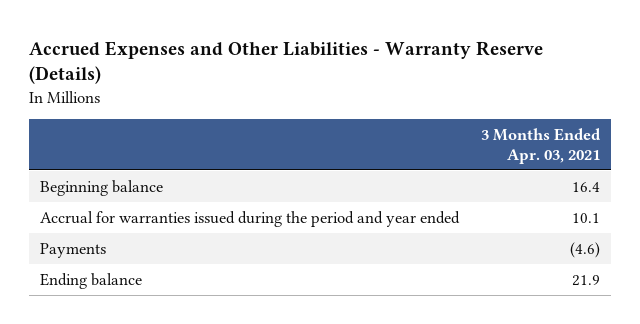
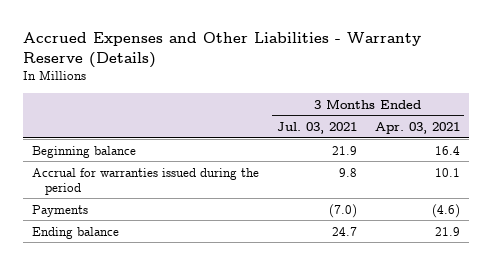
- | 3 Months Ended Apr. 03, 2021
+ | 3 Months Ended Jul. 03, 2021 | 3 Months Ended Apr. 03, 2021
- Accrual for warranties issued during the period and year ended | 10.1
+ Accrual for warranties issued during the period | 9.8 | 10.1

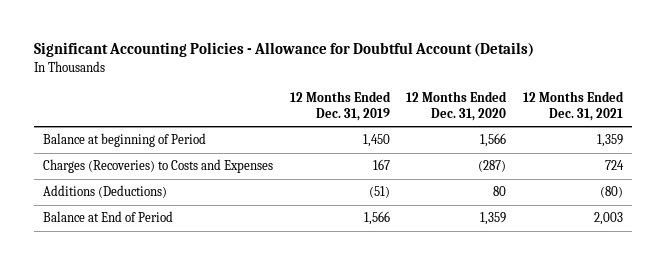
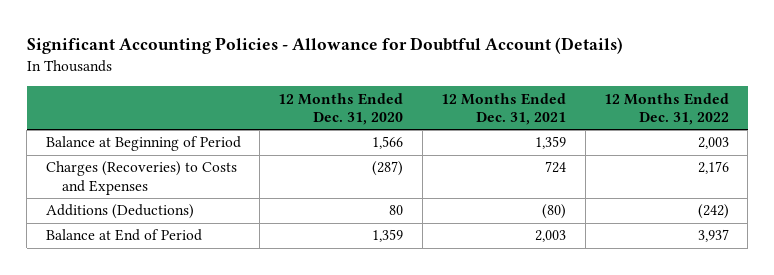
- | 12 Months Ended Dec. 31, 2019 | 12 Months Ended Dec. 31, 2020 | 12 Months Ended Dec. 31, 2021
+ | 12 Months Ended Dec. 31, 2020 | 12 Months Ended Dec. 31, 2021 | 12 Months Ended Dec. 31, 2022
- Balance at beginning of Period | 1,450 | 1,566 | 1,359
+ Balance at Beginning of Period | 1,566 | 1,359 | 2,003

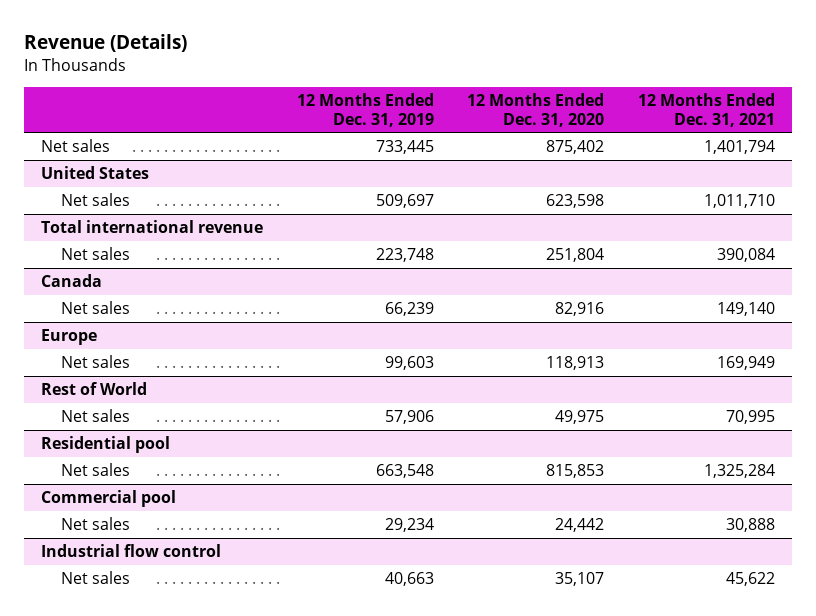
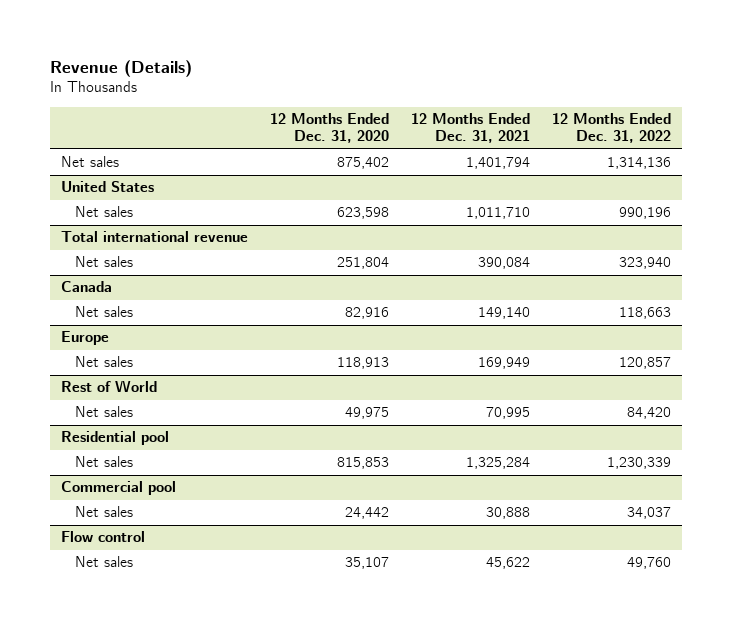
- | 12 Months Ended Dec. 31, 2019 | 12 Months Ended Dec. 31, 2020 | 12 Months Ended Dec. 31, 2021
+ | 12 Months Ended Dec. 31, 2020 | 12 Months Ended Dec. 31, 2021 | 12 Months Ended Dec. 31, 2022
- Industrial flow control
+ Flow control

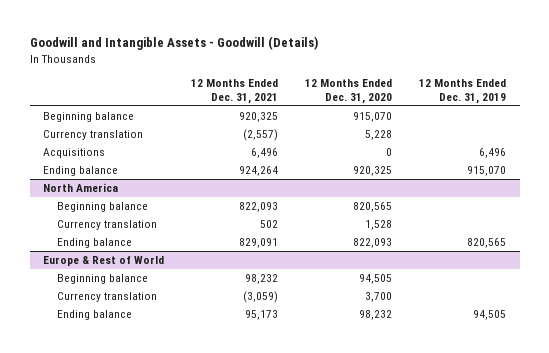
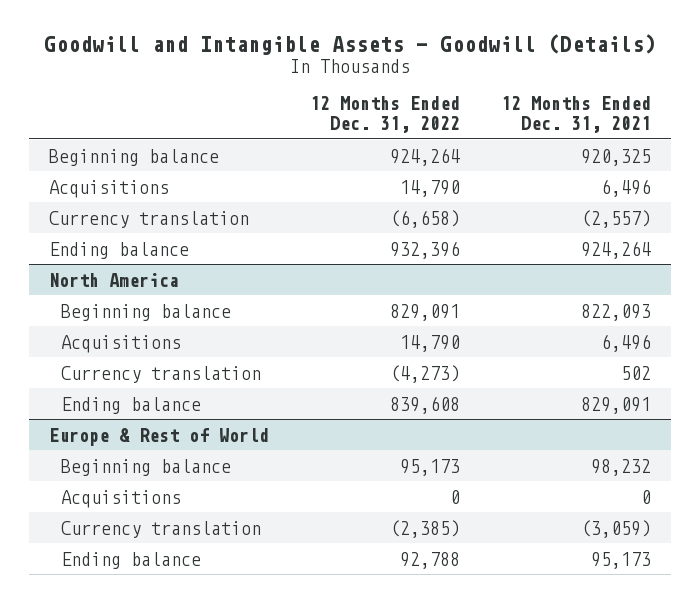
- | 12 Months Ended Dec. 31, 2021 | 12 Months Ended Dec. 31, 2020 | 12 Months Ended Dec. 31, 2019
+ | 12 Months Ended Dec. 31, 2022 | 12 Months Ended Dec. 31, 2021
moved down: Currency translation | (6,658) | (2,557)
@ North America
+ Acquisitions | 14,790 | 6,496
@ Europe & Rest of World
+ Acquisitions | 0 | 0

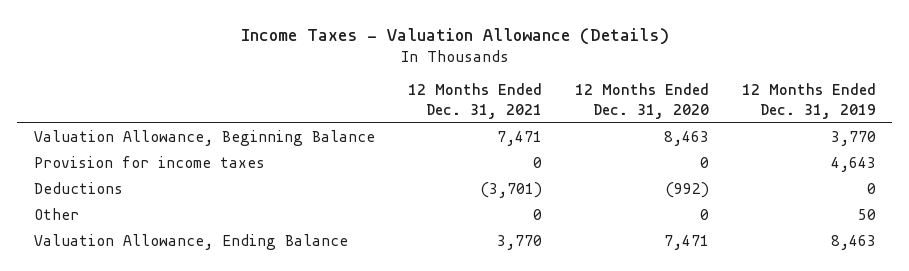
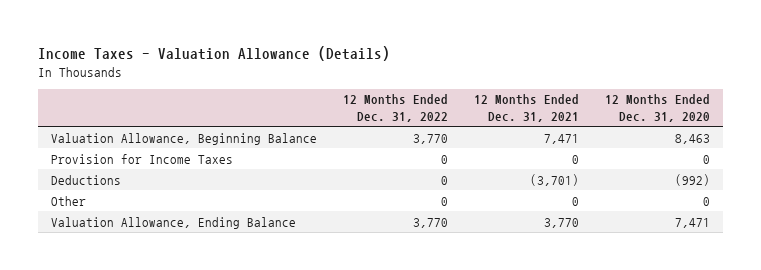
- | 12 Months Ended Dec. 31, 2021 | 12 Months Ended Dec. 31, 2020 | 12 Months Ended Dec. 31, 2019
+ | 12 Months Ended Dec. 31, 2022 | 12 Months Ended Dec. 31, 2021 | 12 Months Ended Dec. 31, 2020
- Provision for income taxes | 0 | 0 | 4,643
+ Provision for Income Taxes | 0 | 0 | 0

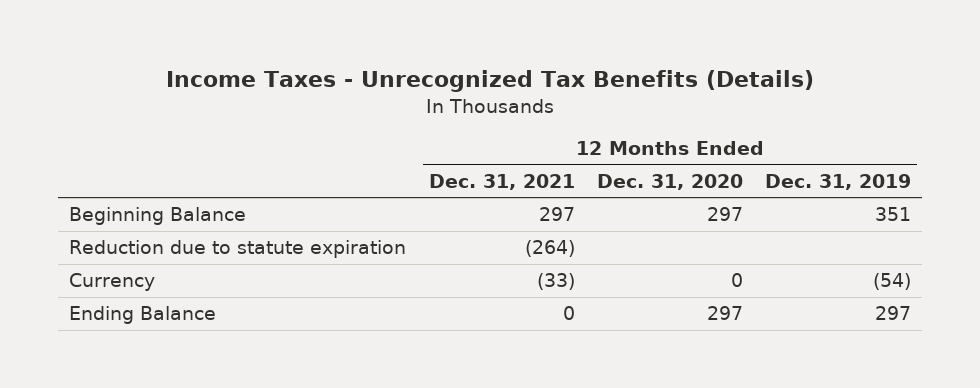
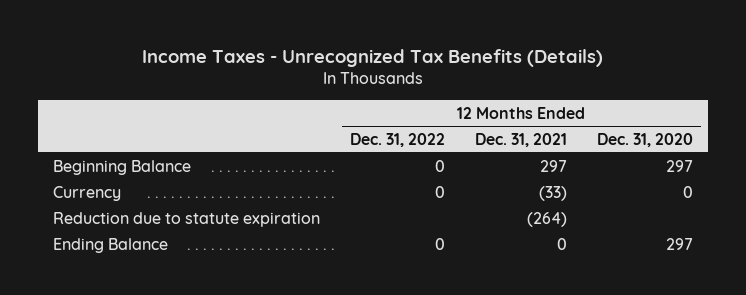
- | 12 Months Ended Dec. 31, 2021 | 12 Months Ended Dec. 31, 2020 | 12 Months Ended Dec. 31, 2019
+ | 12 Months Ended Dec. 31, 2022 | 12 Months Ended Dec. 31, 2021 | 12 Months Ended Dec. 31, 2020
moved down: Reduction due to statute expiration | | (264) |

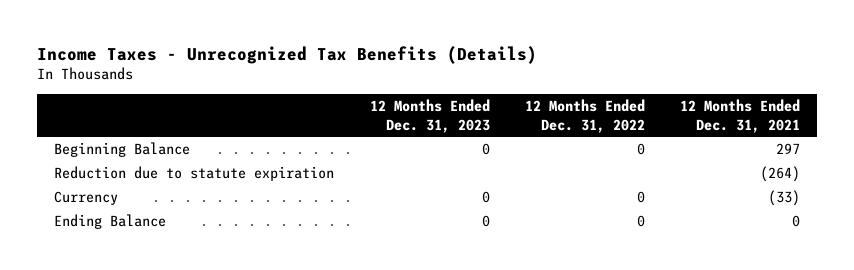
- | 12 Months Ended Dec. 31, 2022 | 12 Months Ended Dec. 31, 2021 | 12 Months Ended Dec. 31, 2020
+ | 12 Months Ended Dec. 31, 2023 | 12 Months Ended Dec. 31, 2022 | 12 Months Ended Dec. 31, 2021
moved down: Currency | 0 | 0 | (33)

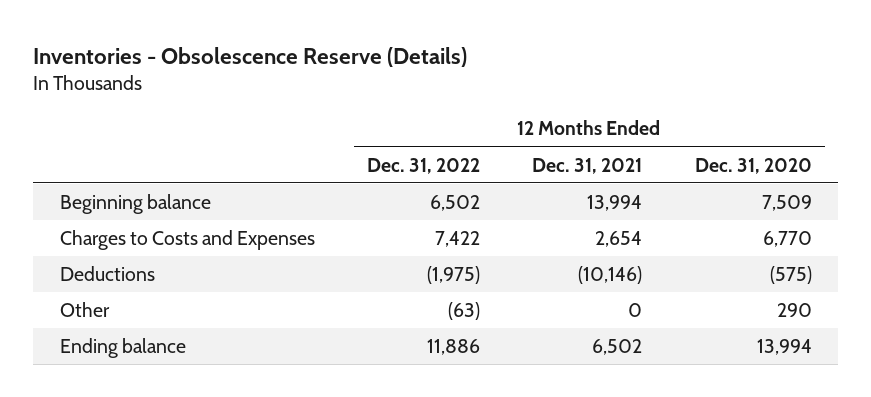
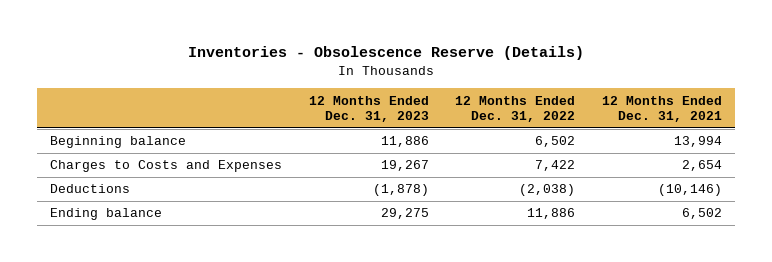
- | 12 Months Ended Dec. 31, 2022 | 12 Months Ended Dec. 31, 2021 | 12 Months Ended Dec. 31, 2020
+ | 12 Months Ended Dec. 31, 2023 | 12 Months Ended Dec. 31, 2022 | 12 Months Ended Dec. 31, 2021
- Deductions | (1,975) | (10,146) | (575)
- Other | (63) | 0 | 290
+ Deductions | (1,878) | (2,038) | (10,146)

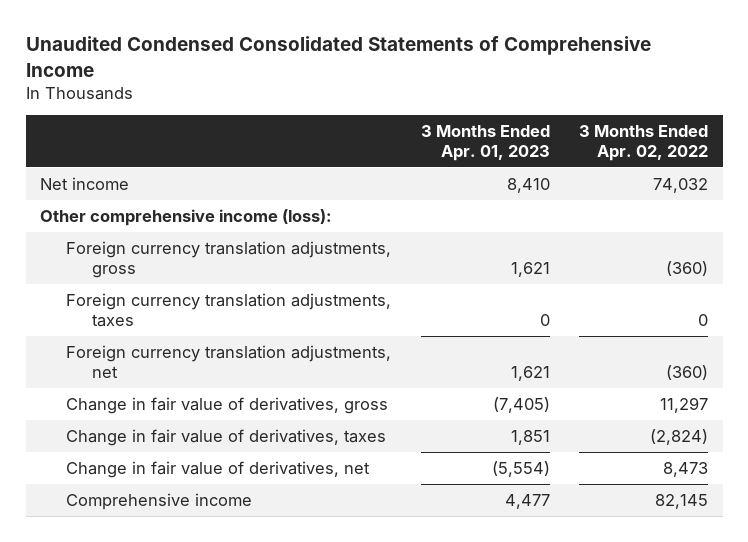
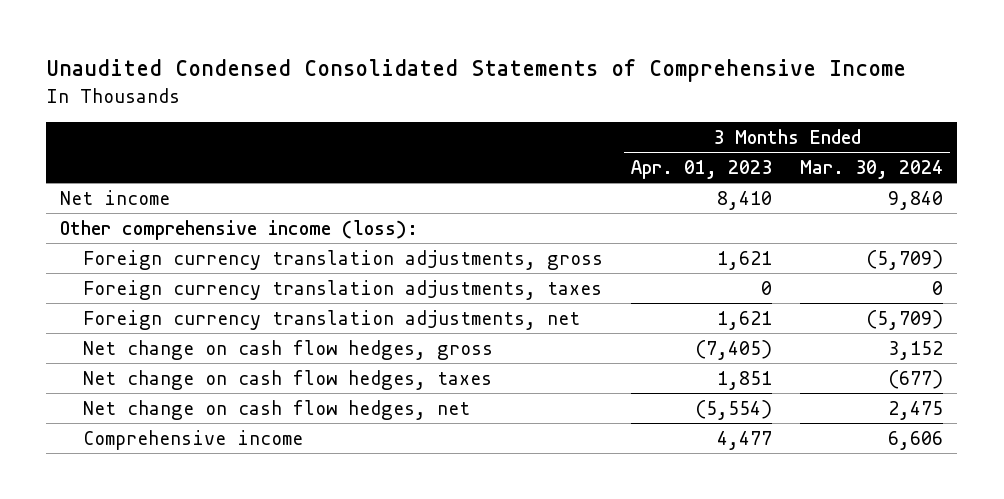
- | 3 Months Ended Apr. 01, 2023 | 3 Months Ended Apr. 02, 2022
+ | 3 Months Ended Apr. 01, 2023 | 3 Months Ended Mar. 30, 2024
- Change in fair value of derivatives, gross | (7,405) | 11,297
- Change in fair value of derivatives, taxes | 1,851 | (2,824)
- Change in fair value of derivatives, net | (5,554) | 8,473
+ Net change on cash flow hedges, gross | (7,405) | 3,152
+ Net change on cash flow hedges, taxes | 1,851 | (677)
+ Net change on cash flow hedges, net | (5,554) | 2,475

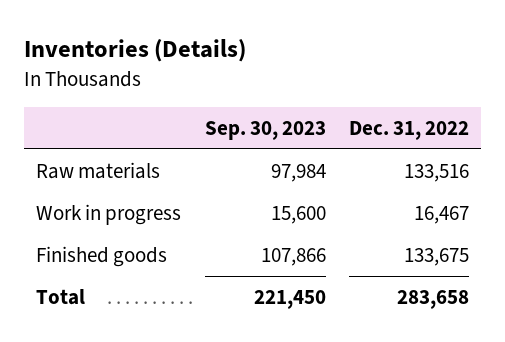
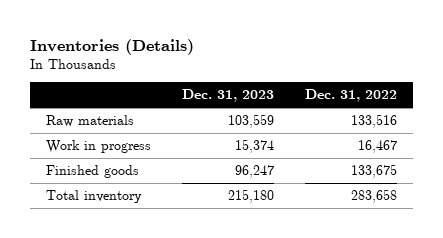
- | Sep. 30, 2023 | Dec. 31, 2022
+ | Dec. 31, 2023 | Dec. 31, 2022
- Total | 221,450 | 283,658
+ Total inventory | 215,180 | 283,658

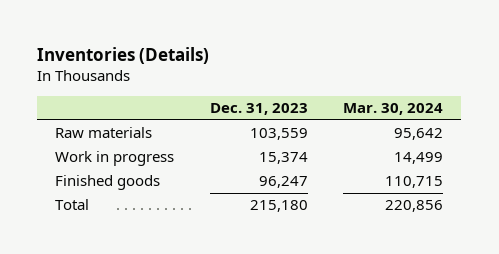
- | Dec. 31, 2023 | Dec. 31, 2022
+ | Dec. 31, 2023 | Mar. 30, 2024
- Total inventory | 215,180 | 283,658
+ Total | 215,180 | 220,856

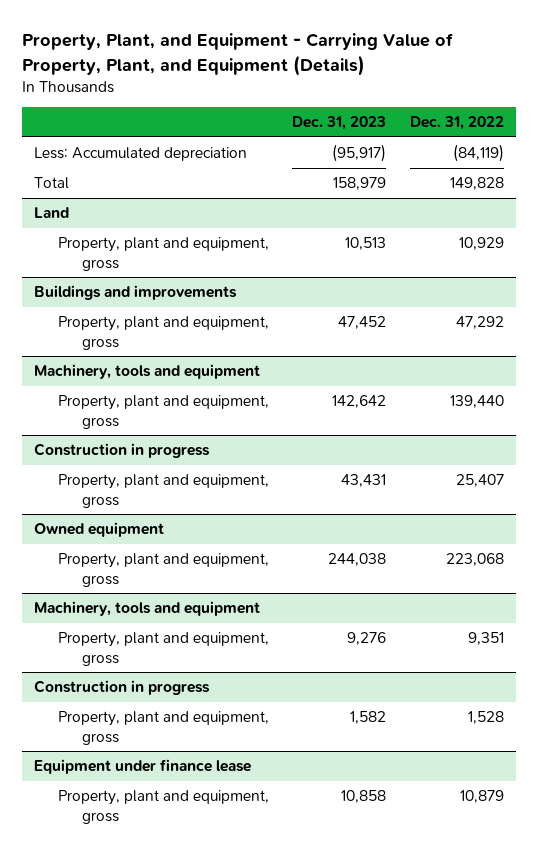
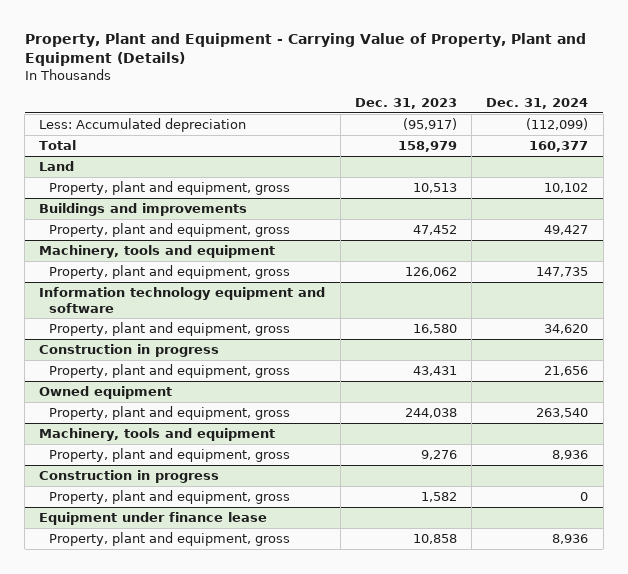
- Property, Plant, and Equipment - Carrying Value of Property, Plant, and Equipment (Details)
+ Property, Plant and Equipment - Carrying Value of Property, Plant and Equipment (Details)
- | Dec. 31, 2023 | Dec. 31, 2022
+ | Dec. 31, 2023 | Dec. 31, 2024
@ Machinery, tools and equipment
- Property, plant and equipment, gross | 142,642 | 139,440
+ Property, plant and equipment, gross | 126,062 | 147,735
+ Information technology equipment and software
+ Property, plant and equipment, gross | 16,580 | 34,620

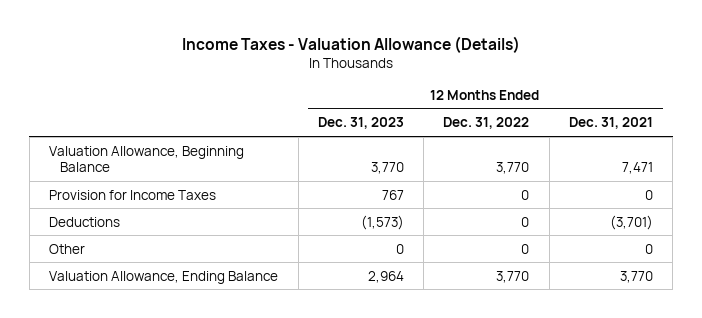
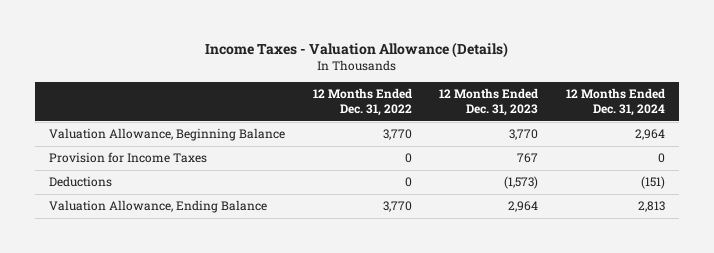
- | 12 Months Ended Dec. 31, 2023 | 12 Months Ended Dec. 31, 2022 | 12 Months Ended Dec. 31, 2021
+ | 12 Months Ended Dec. 31, 2022 | 12 Months Ended Dec. 31, 2023 | 12 Months Ended Dec. 31, 2024
- Other | 0 | 0 | 0

